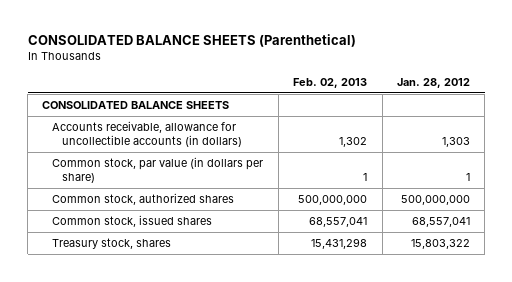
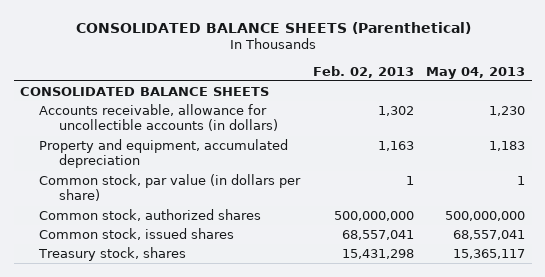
- | Feb. 02, 2013 | Jan. 28, 2012
+ | Feb. 02, 2013 | May 04, 2013
+ Property and equipment, accumulated depreciation | 1,163 | 1,183

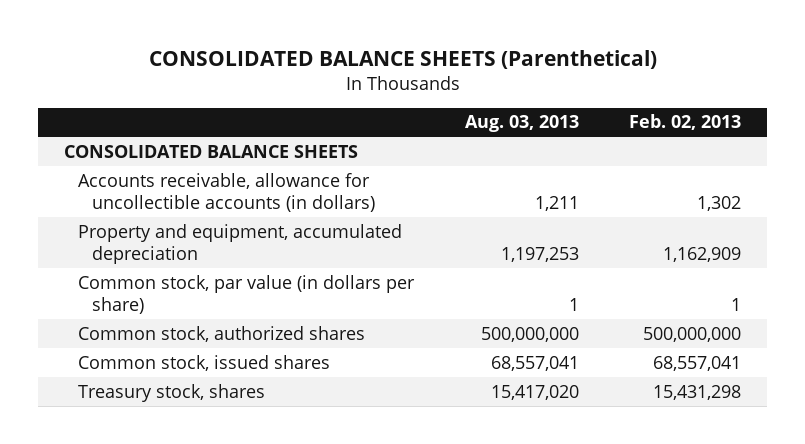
- | Feb. 02, 2013 | May 04, 2013
+ | Aug. 03, 2013 | Feb. 02, 2013
- Property and equipment, accumulated depreciation | 1,163 | 1,183
+ Property and equipment, accumulated depreciation | 1,197,253 | 1,162,909

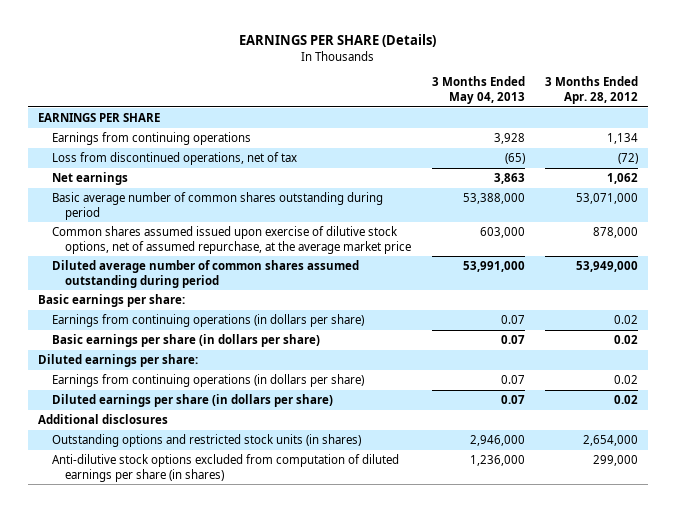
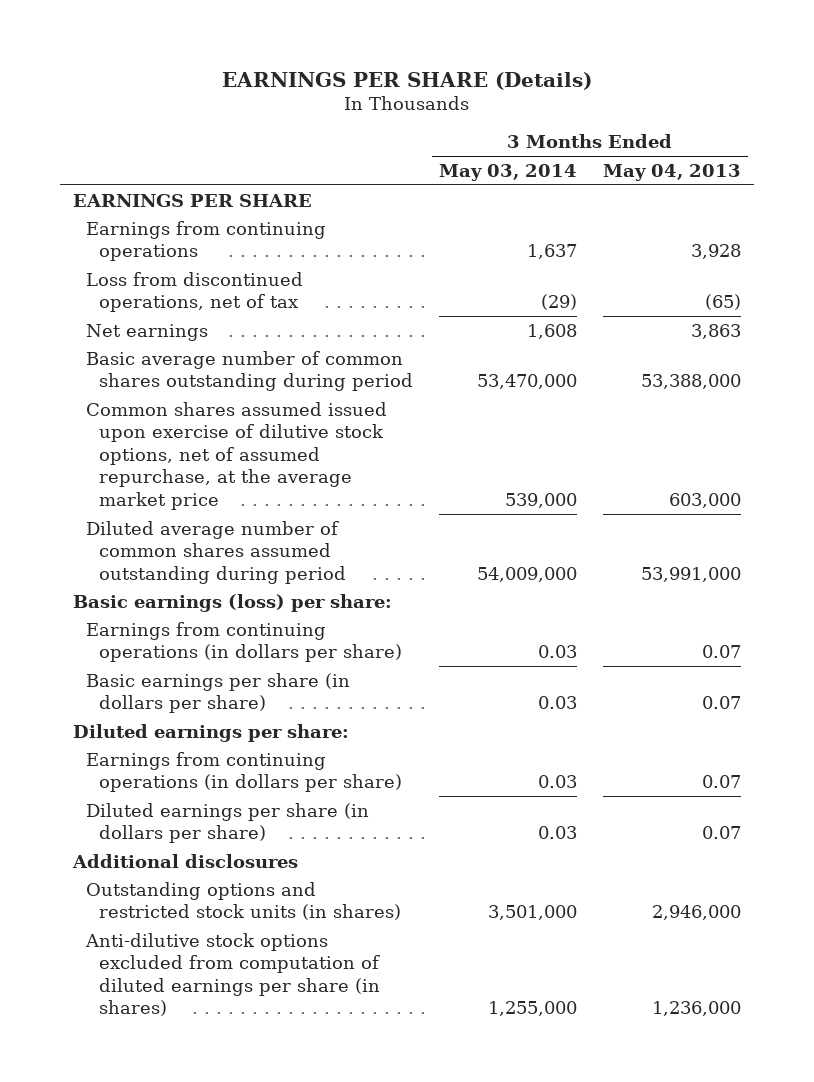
- | 3 Months Ended May 04, 2013 | 3 Months Ended Apr. 28, 2012
+ | 3 Months Ended May 03, 2014 | 3 Months Ended May 04, 2013
- Basic earnings per share:
+ Basic earnings (loss) per share:

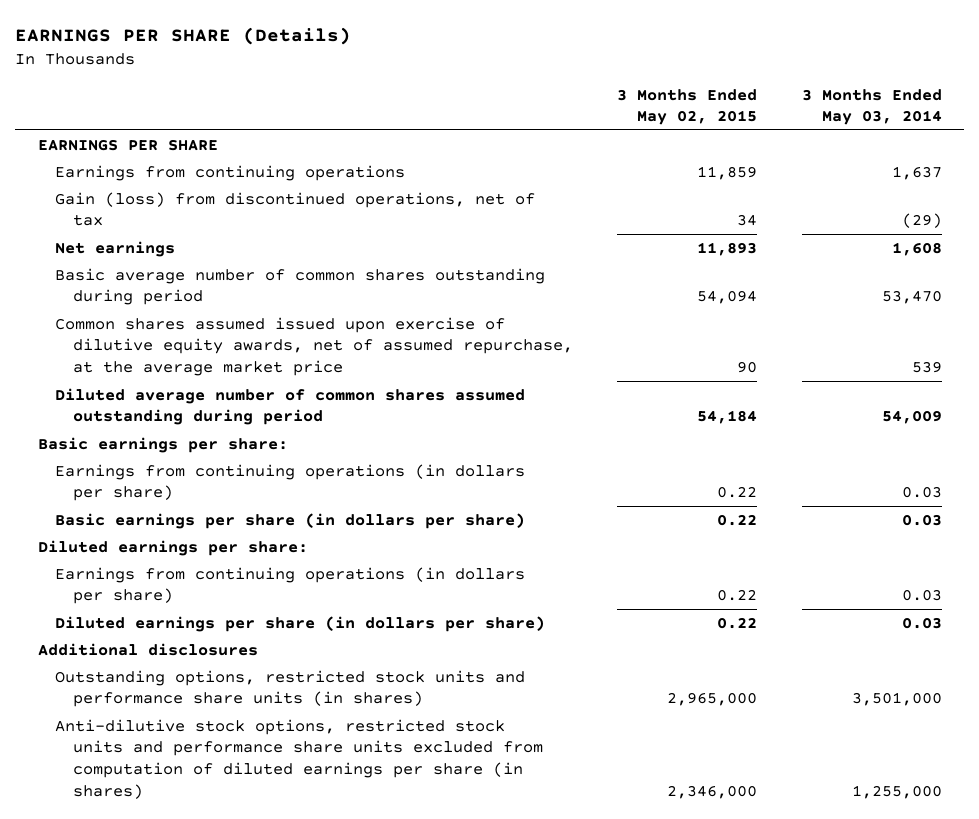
- | 3 Months Ended May 03, 2014 | 3 Months Ended May 04, 2013
+ | 3 Months Ended May 02, 2015 | 3 Months Ended May 03, 2014
- Loss from discontinued operations, net of tax | (29) | (65)
+ Gain (loss) from discontinued operations, net of tax | 34 | (29)
- Basic average number of common shares outstanding during period | 53,470,000 | 53,388,000
- Common shares assumed issued upon exercise of dilutive stock options, net of assumed repurchase, at the average market price | 539,000 | 603,000
- Diluted average number of common shares assumed outstanding during period | 54,009,000 | 53,991,000
- Basic earnings (loss) per share:
+ Basic average number of common shares outstanding during period | 54,094 | 53,470
+ Common shares assumed issued upon exercise of dilutive equity awards, net of assumed repurchase, at the average market price | 90 | 539
+ Diluted average number of common shares assumed outstanding during period | 54,184 | 54,009
+ Basic earnings per share:
- Outstanding options and restricted stock units (in shares) | 3,501,000 | 2,946,000
- Anti-dilutive stock options excluded from computation of diluted earnings per share (in shares) | 1,255,000 | 1,236,000
+ Outstanding options, restricted stock units and performance share units (in shares) | 2,965,000 | 3,501,000
+ Anti-dilutive stock options, restricted stock units and performance share units excluded from computation of diluted earnings per share (in shares) | 2,346,000 | 1,255,000

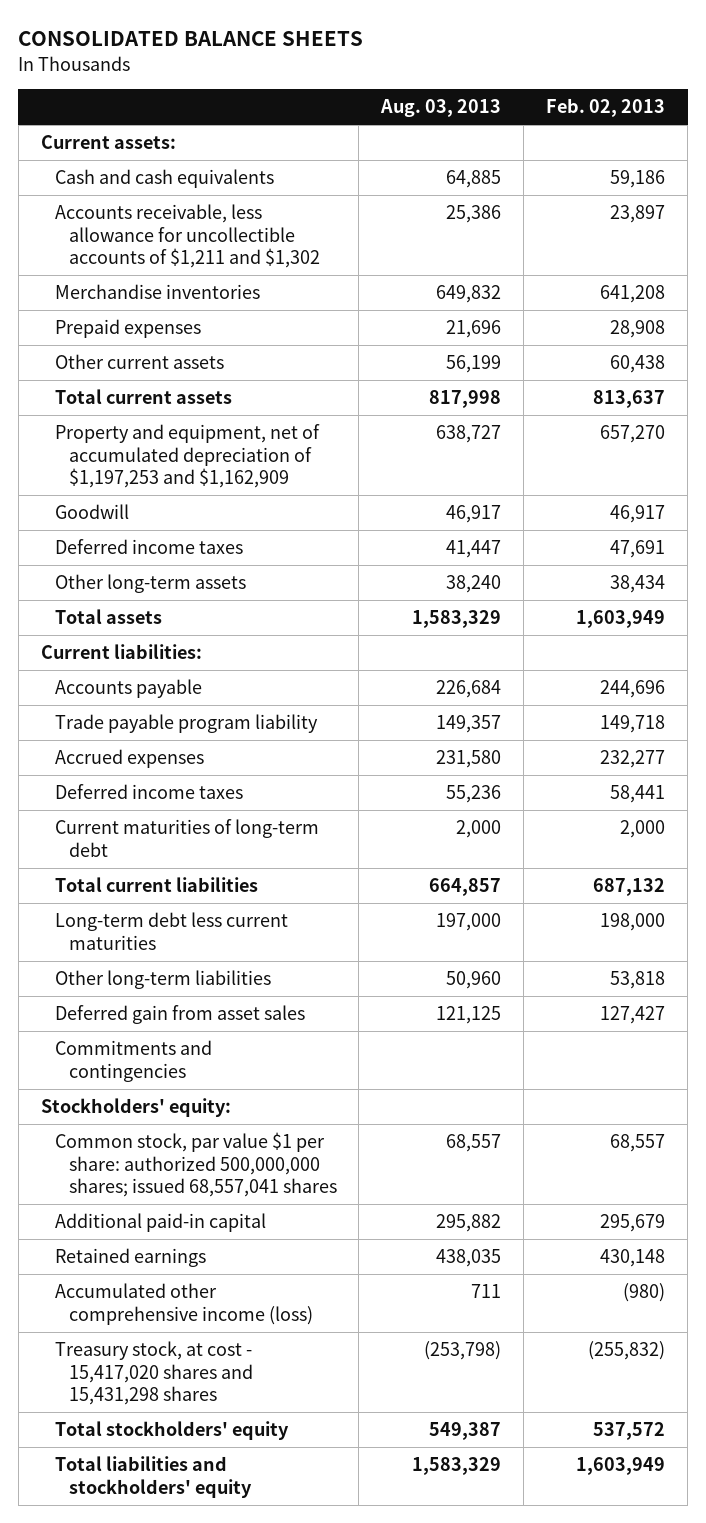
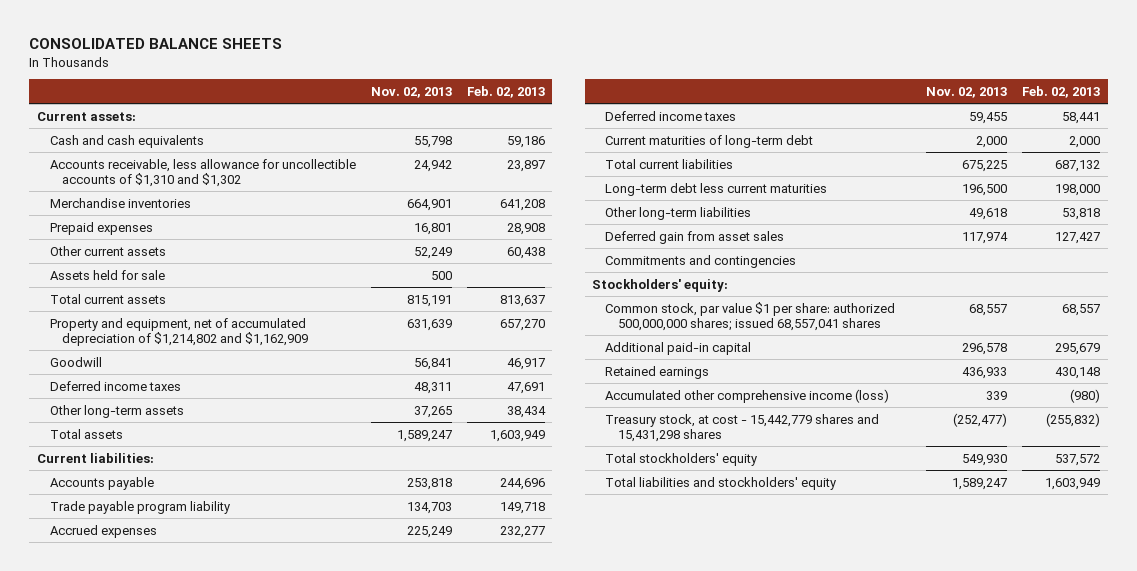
- | Aug. 03, 2013 | Feb. 02, 2013
+ | Nov. 02, 2013 | Feb. 02, 2013
- Accounts receivable, less allowance for uncollectible accounts of $1,211 and $1,302 | 25,386 | 23,897
+ Accounts receivable, less allowance for uncollectible accounts of $1,310 and $1,302 | 24,942 | 23,897
+ Assets held for sale | 500 |
- Property and equipment, net of accumulated depreciation of $1,197,253 and $1,162,909 | 638,727 | 657,270
+ Property and equipment, net of accumulated depreciation of $1,214,802 and $1,162,909 | 631,639 | 657,270
- Treasury stock, at cost - 15,417,020 shares and 15,431,298 shares | (253,798) | (255,832)
+ Treasury stock, at cost - 15,442,779 shares and 15,431,298 shares | (252,477) | (255,832)

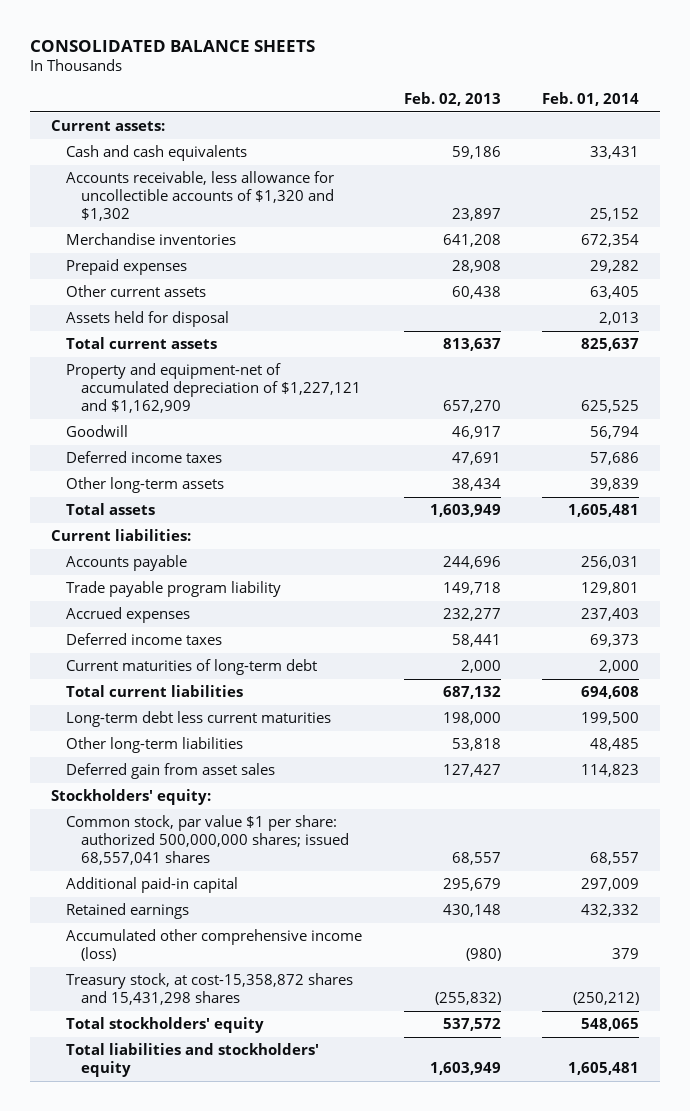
- | Nov. 02, 2013 | Feb. 02, 2013
+ | Feb. 02, 2013 | Feb. 01, 2014
- Accounts receivable, less allowance for uncollectible accounts of $1,310 and $1,302 | 24,942 | 23,897
+ Accounts receivable, less allowance for uncollectible accounts of $1,320 and $1,302 | 23,897 | 25,152
- Assets held for sale | 500 |
+ Assets held for disposal | | 2,013
- Property and equipment, net of accumulated depreciation of $1,214,802 and $1,162,909 | 631,639 | 657,270
+ Property and equipment-net of accumulated depreciation of $1,227,121 and $1,162,909 | 657,270 | 625,525
- Commitments and contingencies
- Treasury stock, at cost - 15,442,779 shares and 15,431,298 shares | (252,477) | (255,832)
+ Treasury stock, at cost-15,358,872 shares and 15,431,298 shares | (255,832) | (250,212)

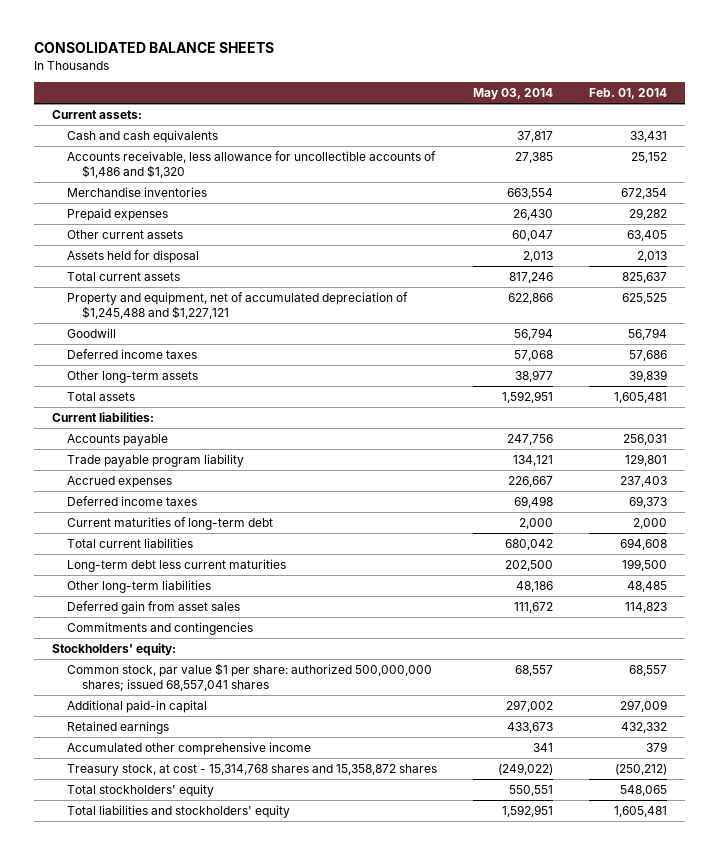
- | Feb. 02, 2013 | Feb. 01, 2014
+ | May 03, 2014 | Feb. 01, 2014
- Accounts receivable, less allowance for uncollectible accounts of $1,320 and $1,302 | 23,897 | 25,152
+ Accounts receivable, less allowance for uncollectible accounts of $1,486 and $1,320 | 27,385 | 25,152
- Property and equipment-net of accumulated depreciation of $1,227,121 and $1,162,909 | 657,270 | 625,525
+ Property and equipment, net of accumulated depreciation of $1,245,488 and $1,227,121 | 622,866 | 625,525
+ Commitments and contingencies
- Accumulated other comprehensive income (loss) | (980) | 379
- Treasury stock, at cost-15,358,872 shares and 15,431,298 shares | (255,832) | (250,212)
+ Accumulated other comprehensive income | 341 | 379
+ Treasury stock, at cost - 15,314,768 shares and 15,358,872 shares | (249,022) | (250,212)

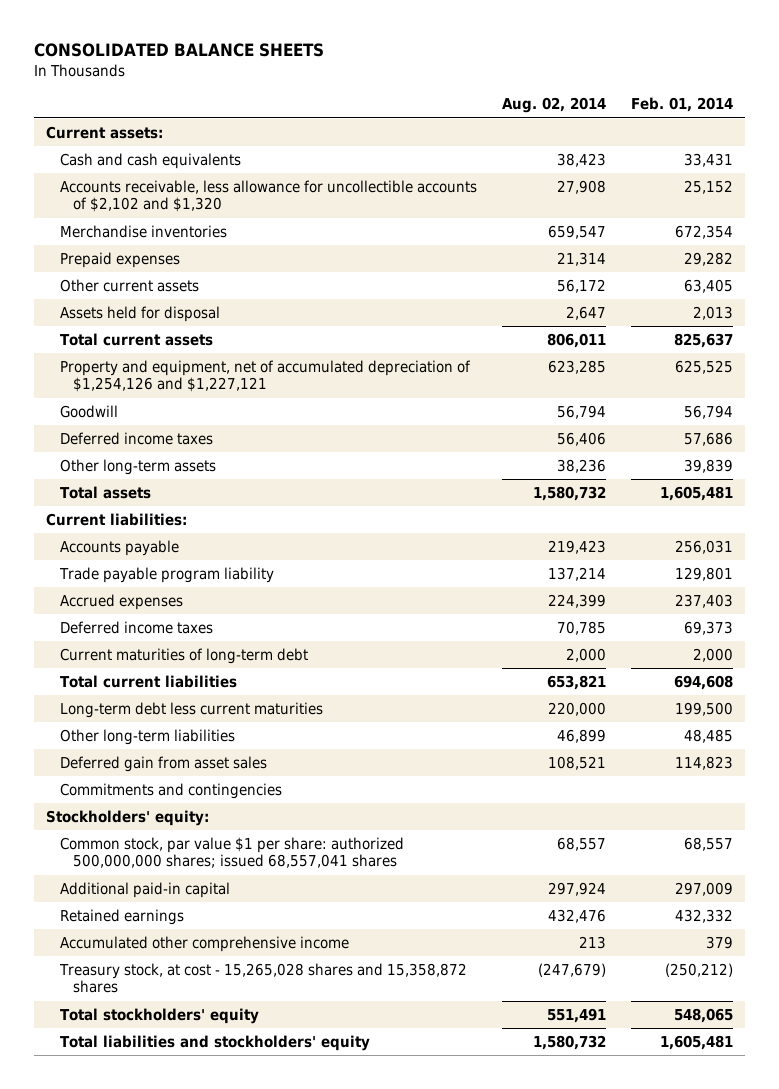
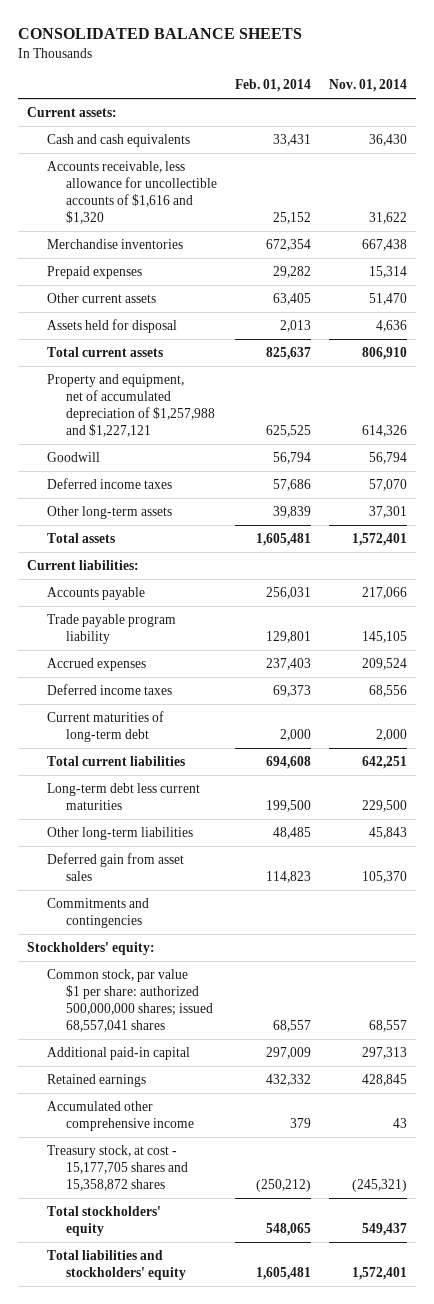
- | Aug. 02, 2014 | Feb. 01, 2014
+ | Feb. 01, 2014 | Nov. 01, 2014
- Accounts receivable, less allowance for uncollectible accounts of $2,102 and $1,320 | 27,908 | 25,152
+ Accounts receivable, less allowance for uncollectible accounts of $1,616 and $1,320 | 25,152 | 31,622
- Property and equipment, net of accumulated depreciation of $1,254,126 and $1,227,121 | 623,285 | 625,525
+ Property and equipment, net of accumulated depreciation of $1,257,988 and $1,227,121 | 625,525 | 614,326
- Treasury stock, at cost - 15,265,028 shares and 15,358,872 shares | (247,679) | (250,212)
+ Treasury stock, at cost - 15,177,705 shares and 15,358,872 shares | (250,212) | (245,321)

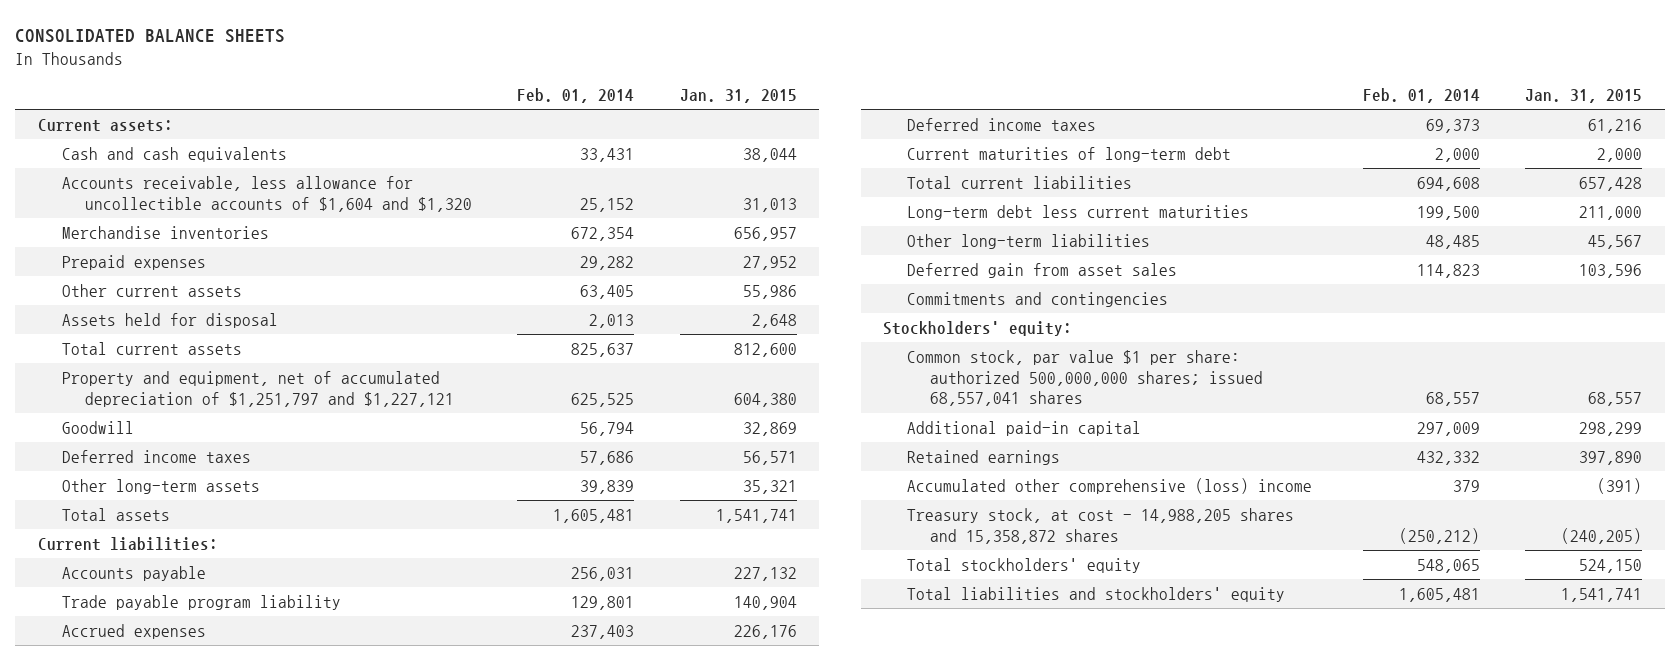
- | Feb. 01, 2014 | Nov. 01, 2014
+ | Feb. 01, 2014 | Jan. 31, 2015
- Accounts receivable, less allowance for uncollectible accounts of $1,616 and $1,320 | 25,152 | 31,622
+ Accounts receivable, less allowance for uncollectible accounts of $1,604 and $1,320 | 25,152 | 31,013
- Property and equipment, net of accumulated depreciation of $1,257,988 and $1,227,121 | 625,525 | 614,326
+ Property and equipment, net of accumulated depreciation of $1,251,797 and $1,227,121 | 625,525 | 604,380
- Accumulated other comprehensive income | 379 | 43
- Treasury stock, at cost - 15,177,705 shares and 15,358,872 shares | (250,212) | (245,321)
+ Accumulated other comprehensive (loss) income | 379 | (391)
+ Treasury stock, at cost - 14,988,205 shares and 15,358,872 shares | (250,212) | (240,205)

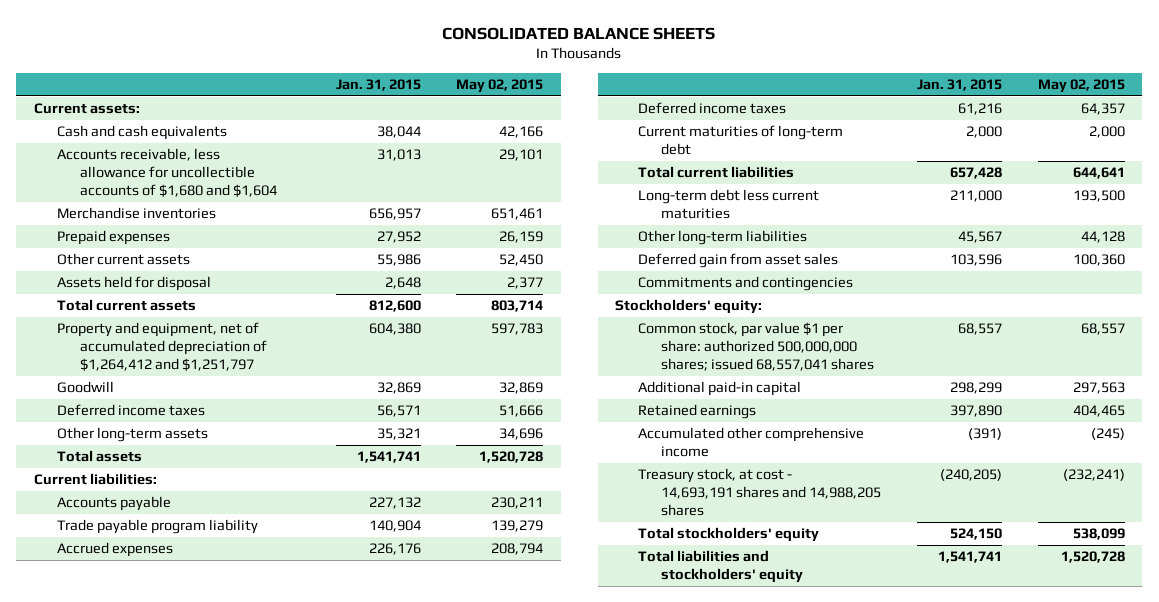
- | Feb. 01, 2014 | Jan. 31, 2015
+ | Jan. 31, 2015 | May 02, 2015
- Accounts receivable, less allowance for uncollectible accounts of $1,604 and $1,320 | 25,152 | 31,013
+ Accounts receivable, less allowance for uncollectible accounts of $1,680 and $1,604 | 31,013 | 29,101
- Property and equipment, net of accumulated depreciation of $1,251,797 and $1,227,121 | 625,525 | 604,380
+ Property and equipment, net of accumulated depreciation of $1,264,412 and $1,251,797 | 604,380 | 597,783
- Accumulated other comprehensive (loss) income | 379 | (391)
- Treasury stock, at cost - 14,988,205 shares and 15,358,872 shares | (250,212) | (240,205)
+ Accumulated other comprehensive income | (391) | (245)
+ Treasury stock, at cost - 14,693,191 shares and 14,988,205 shares | (240,205) | (232,241)

